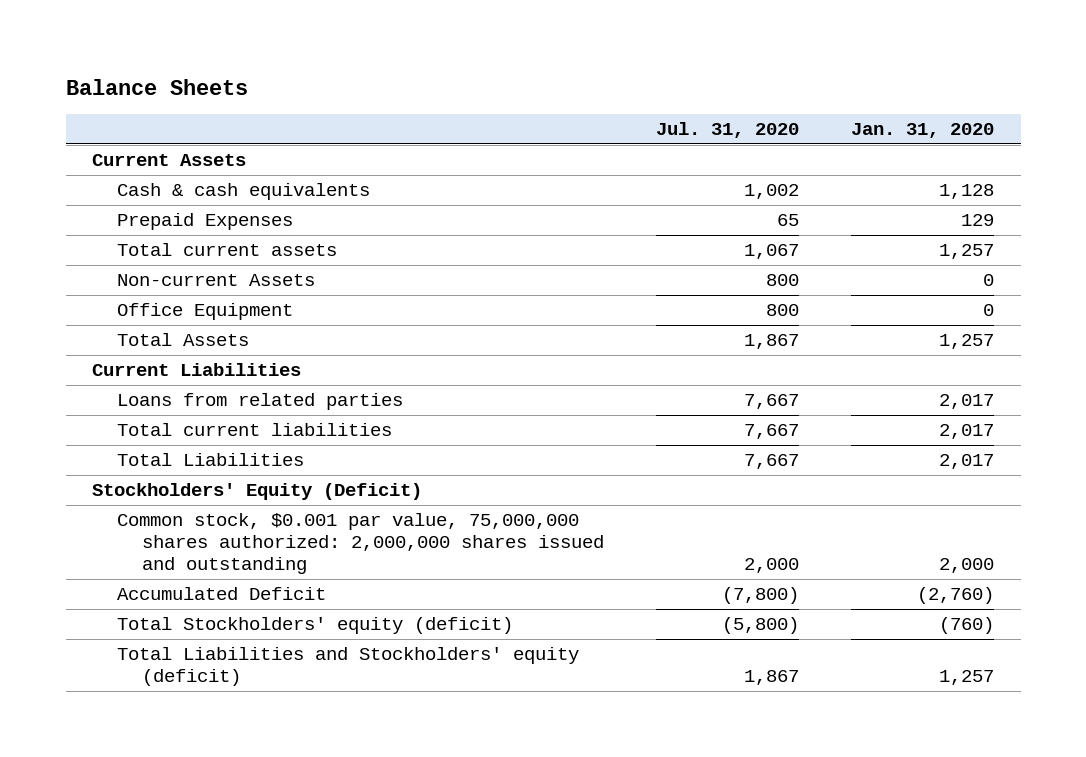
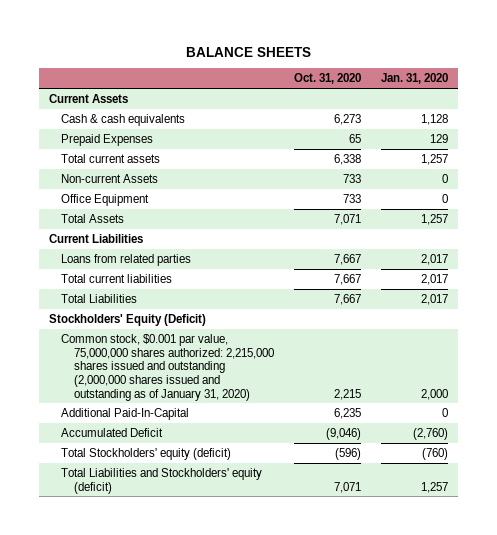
- Balance Sheets
+ BALANCE SHEETS
- | Jul. 31, 2020 | Jan. 31, 2020
+ | Oct. 31, 2020 | Jan. 31, 2020
- Common stock, $0.001 par value, 75,000,000 shares authorized: 2,000,000 shares issued and outstanding | 2,000 | 2,000
+ Common stock, $0.001 par value, 75,000,000 shares authorized: 2,215,000 shares issued and outstanding (2,000,000 shares issued and outstanding as of January 31, 2020) | 2,215 | 2,000
+ Additional Paid-In-Capital | 6,235 | 0

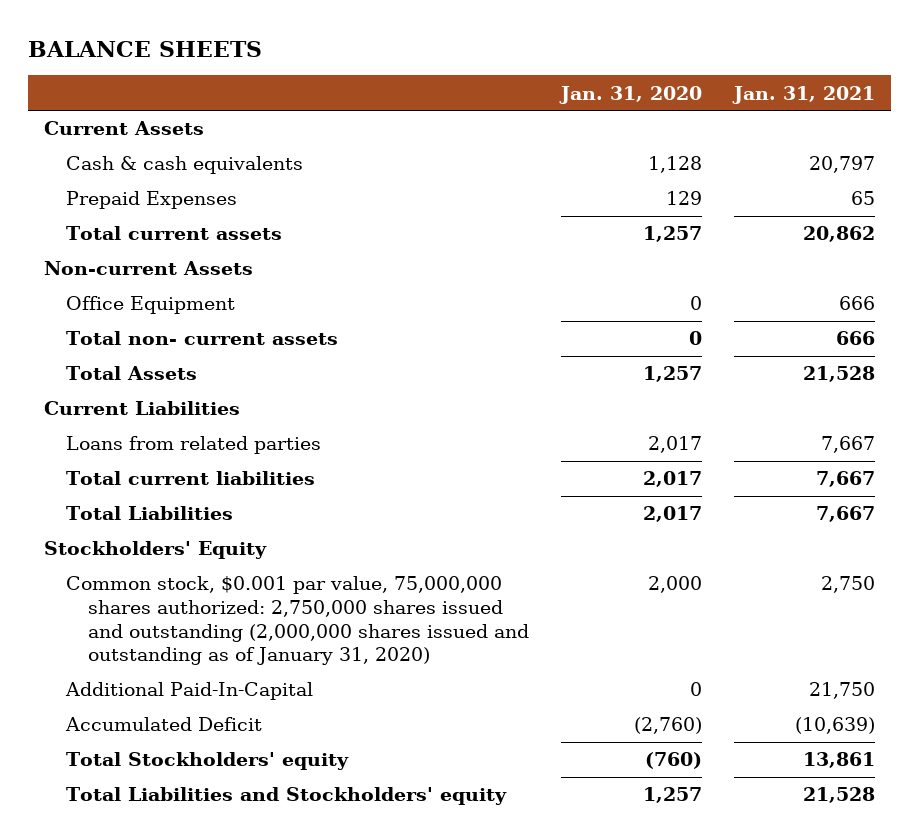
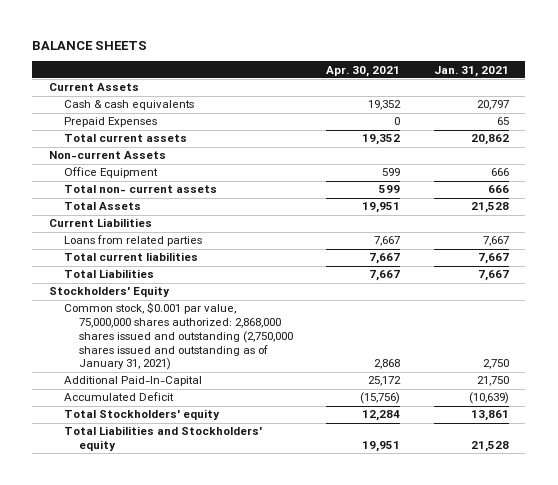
- | Jan. 31, 2020 | Jan. 31, 2021
+ | Apr. 30, 2021 | Jan. 31, 2021
- Common stock, $0.001 par value, 75,000,000 shares authorized: 2,750,000 shares issued and outstanding (2,000,000 shares issued and outstanding as of January 31, 2020) | 2,000 | 2,750
+ Common stock, $0.001 par value, 75,000,000 shares authorized: 2,868,000 shares issued and outstanding (2,750,000 shares issued and outstanding as of January 31, 2021) | 2,868 | 2,750

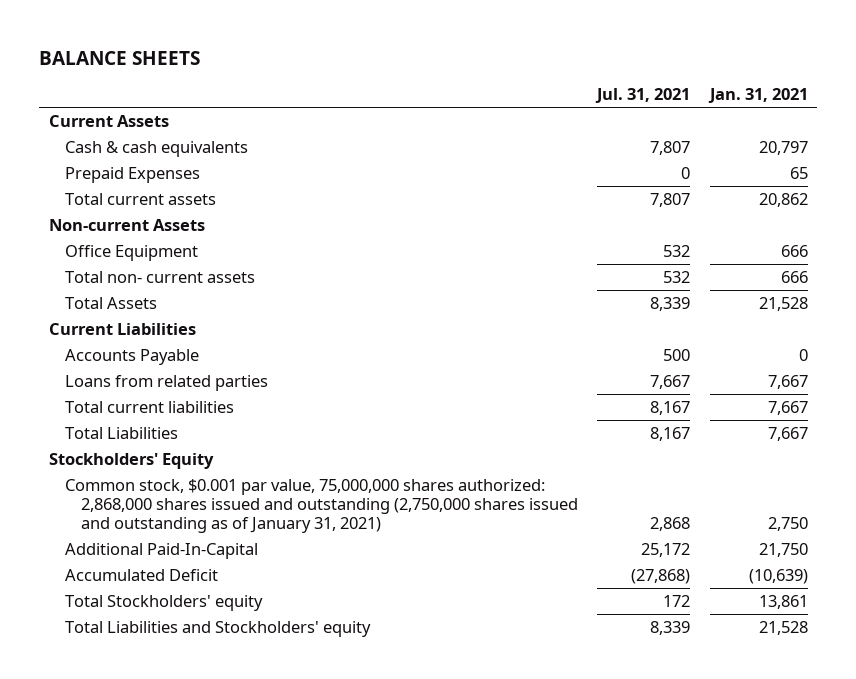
- | Apr. 30, 2021 | Jan. 31, 2021
+ | Jul. 31, 2021 | Jan. 31, 2021
+ Accounts Payable | 500 | 0

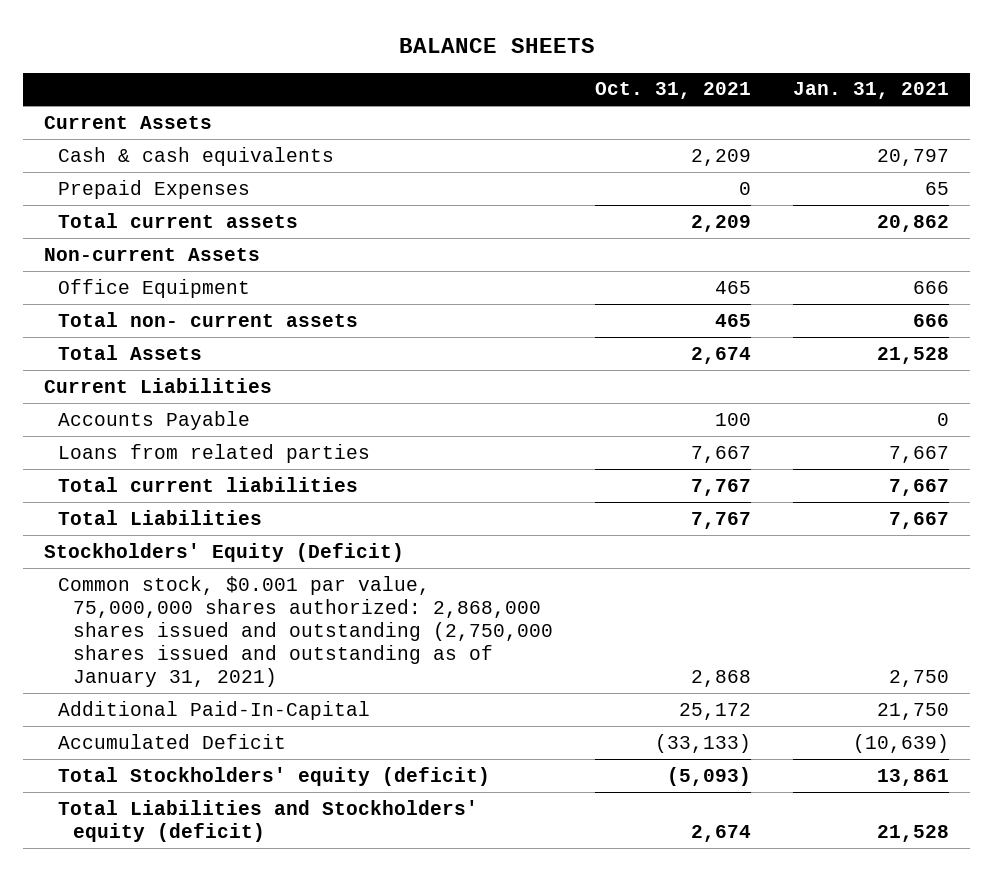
- | Jul. 31, 2021 | Jan. 31, 2021
+ | Oct. 31, 2021 | Jan. 31, 2021
- Stockholders' Equity
+ Stockholders' Equity (Deficit)
- Total Stockholders' equity | 172 | 13,861
- Total Liabilities and Stockholders' equity | 8,339 | 21,528
+ Total Stockholders' equity (deficit) | (5,093) | 13,861
+ Total Liabilities and Stockholders' equity (deficit) | 2,674 | 21,528

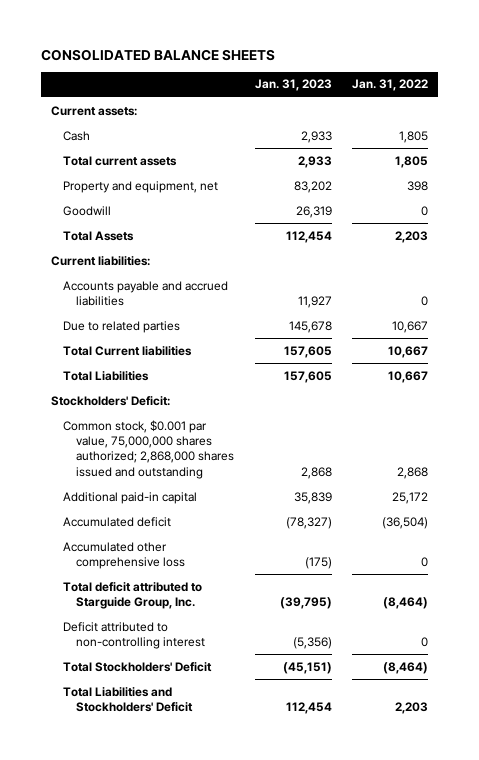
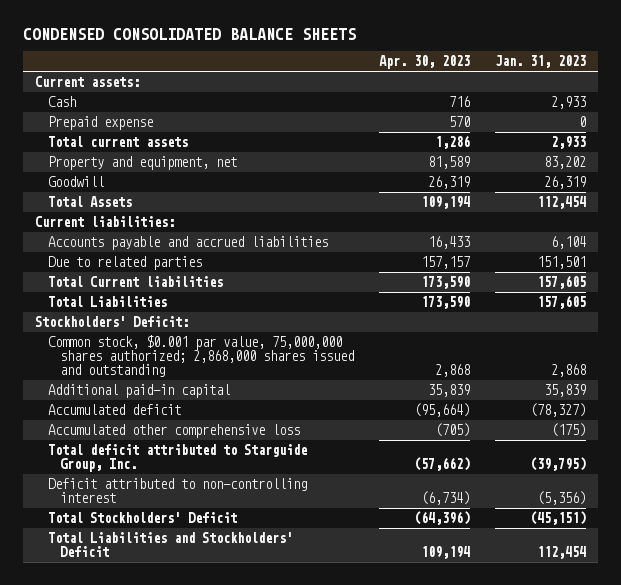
- CONSOLIDATED BALANCE SHEETS
+ CONDENSED CONSOLIDATED BALANCE SHEETS
- | Jan. 31, 2023 | Jan. 31, 2022
+ | Apr. 30, 2023 | Jan. 31, 2023
+ Prepaid expense | 570 | 0
- Accounts payable and accrued liabilities | 11,927 | 0
- Due to related parties | 145,678 | 10,667
+ Accounts payable and accrued liabilities | 16,433 | 6,104
+ Due to related parties | 157,157 | 151,501

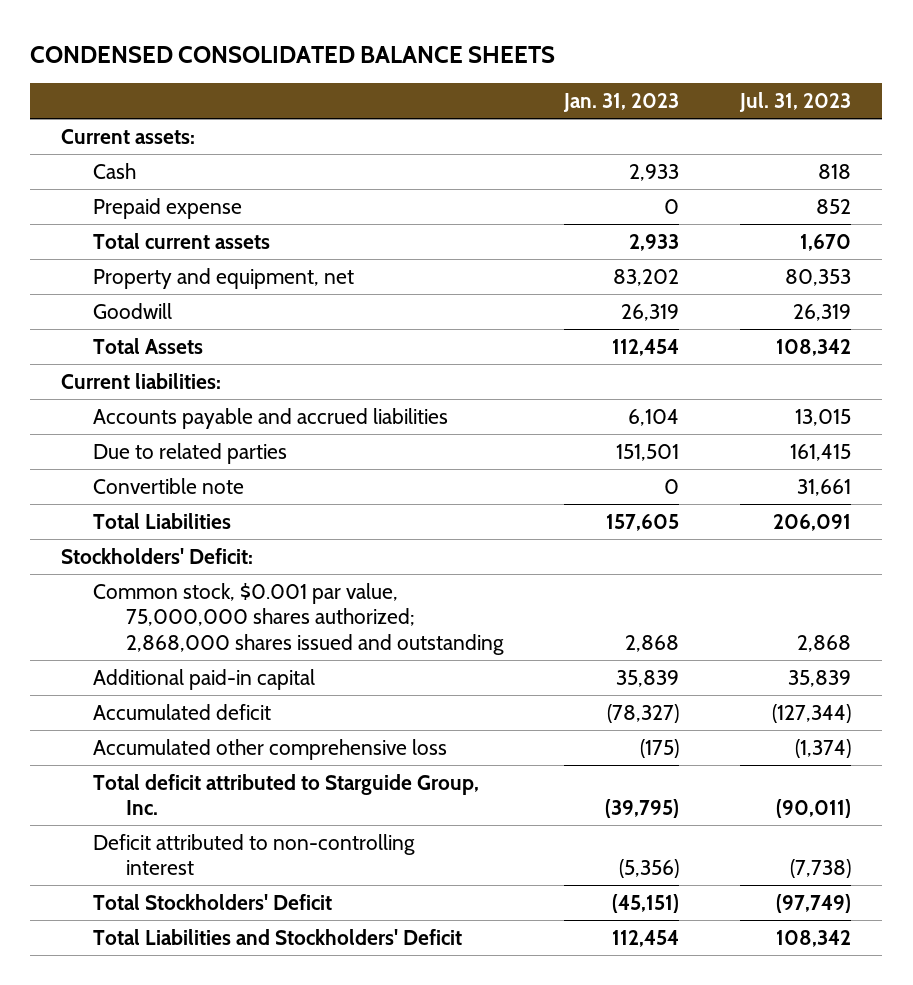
- | Apr. 30, 2023 | Jan. 31, 2023
+ | Jan. 31, 2023 | Jul. 31, 2023
- Total Current liabilities | 173,590 | 157,605
+ Convertible note | 0 | 31,661

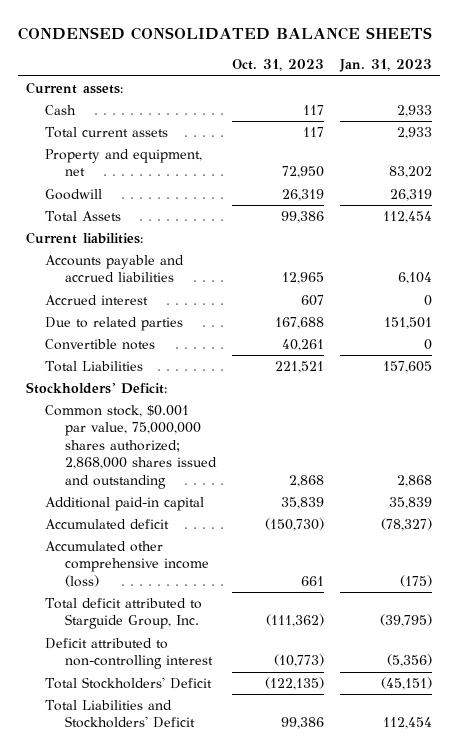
- | Jan. 31, 2023 | Jul. 31, 2023
+ | Oct. 31, 2023 | Jan. 31, 2023
- Prepaid expense | 0 | 852
+ Accrued interest | 607 | 0
- Convertible note | 0 | 31,661
+ Convertible notes | 40,261 | 0
- Accumulated other comprehensive loss | (175) | (1,374)
+ Accumulated other comprehensive income (loss) | 661 | (175)

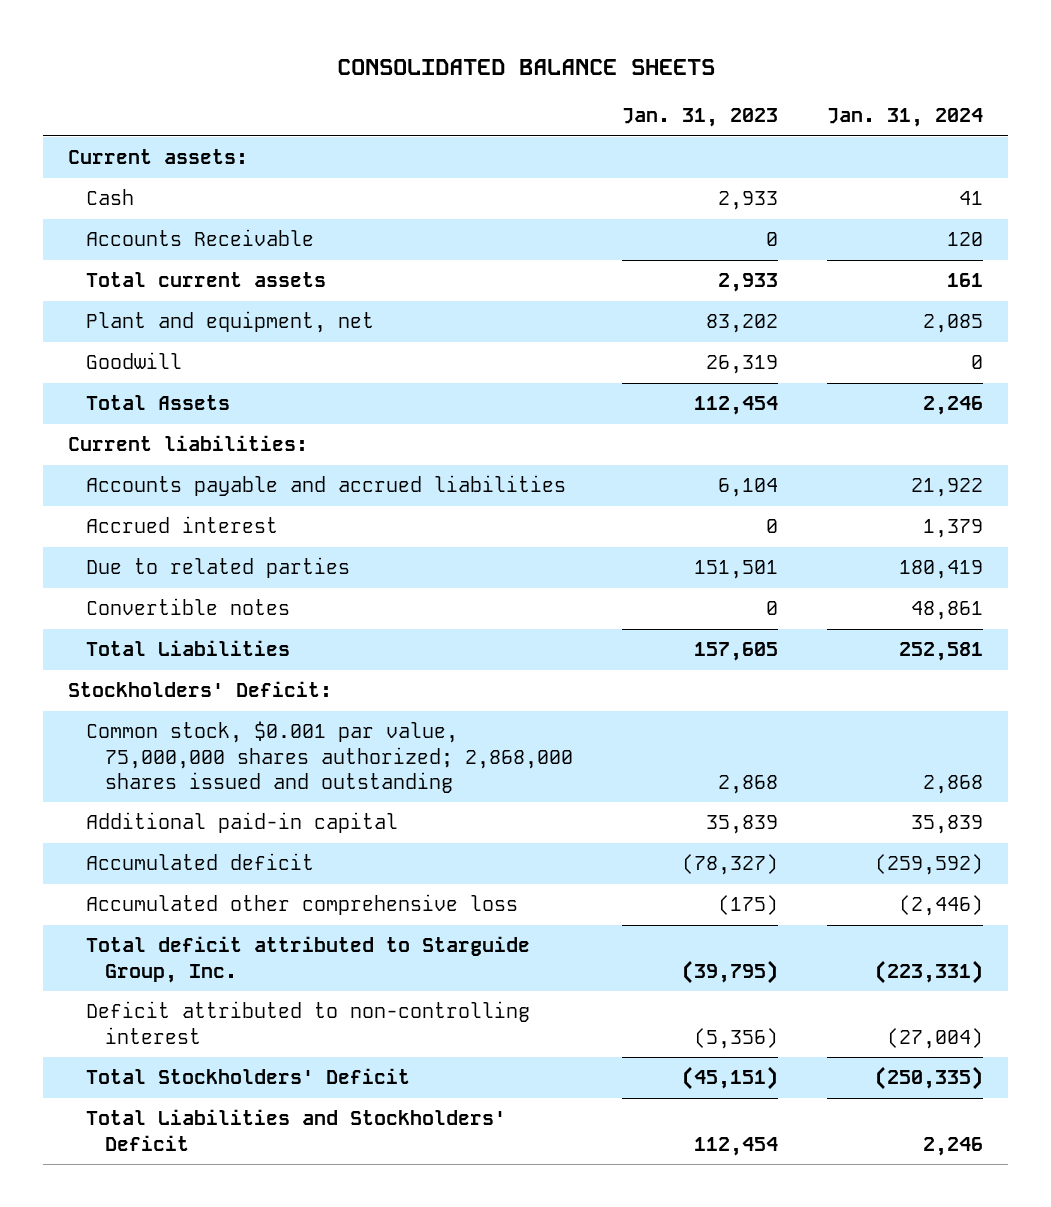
- CONDENSED CONSOLIDATED BALANCE SHEETS
+ CONSOLIDATED BALANCE SHEETS
- | Oct. 31, 2023 | Jan. 31, 2023
+ | Jan. 31, 2023 | Jan. 31, 2024
+ Accounts Receivable | 0 | 120
- Property and equipment, net | 72,950 | 83,202
+ Plant and equipment, net | 83,202 | 2,085
- Accumulated other comprehensive income (loss) | 661 | (175)
+ Accumulated other comprehensive loss | (175) | (2,446)

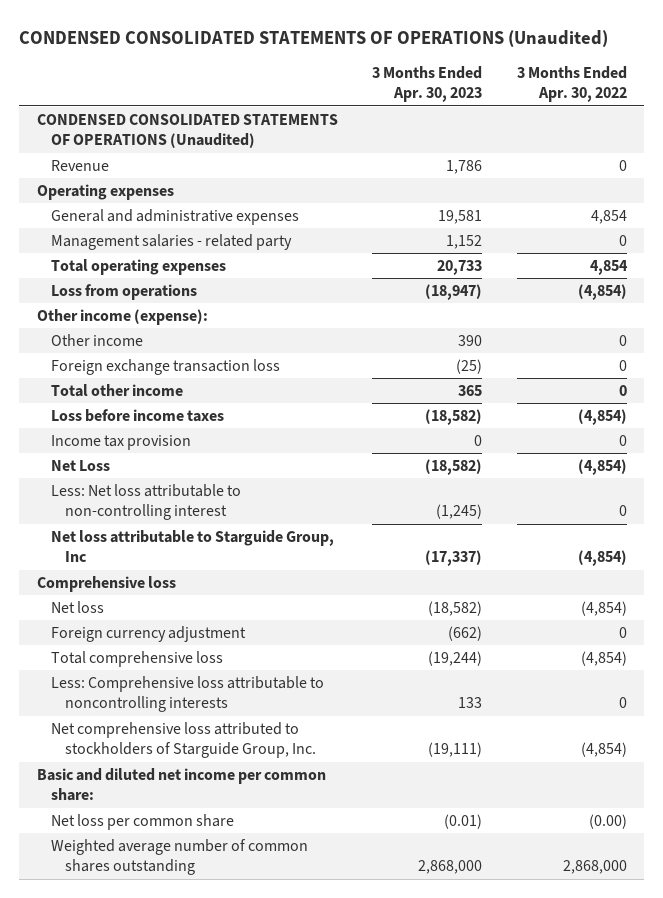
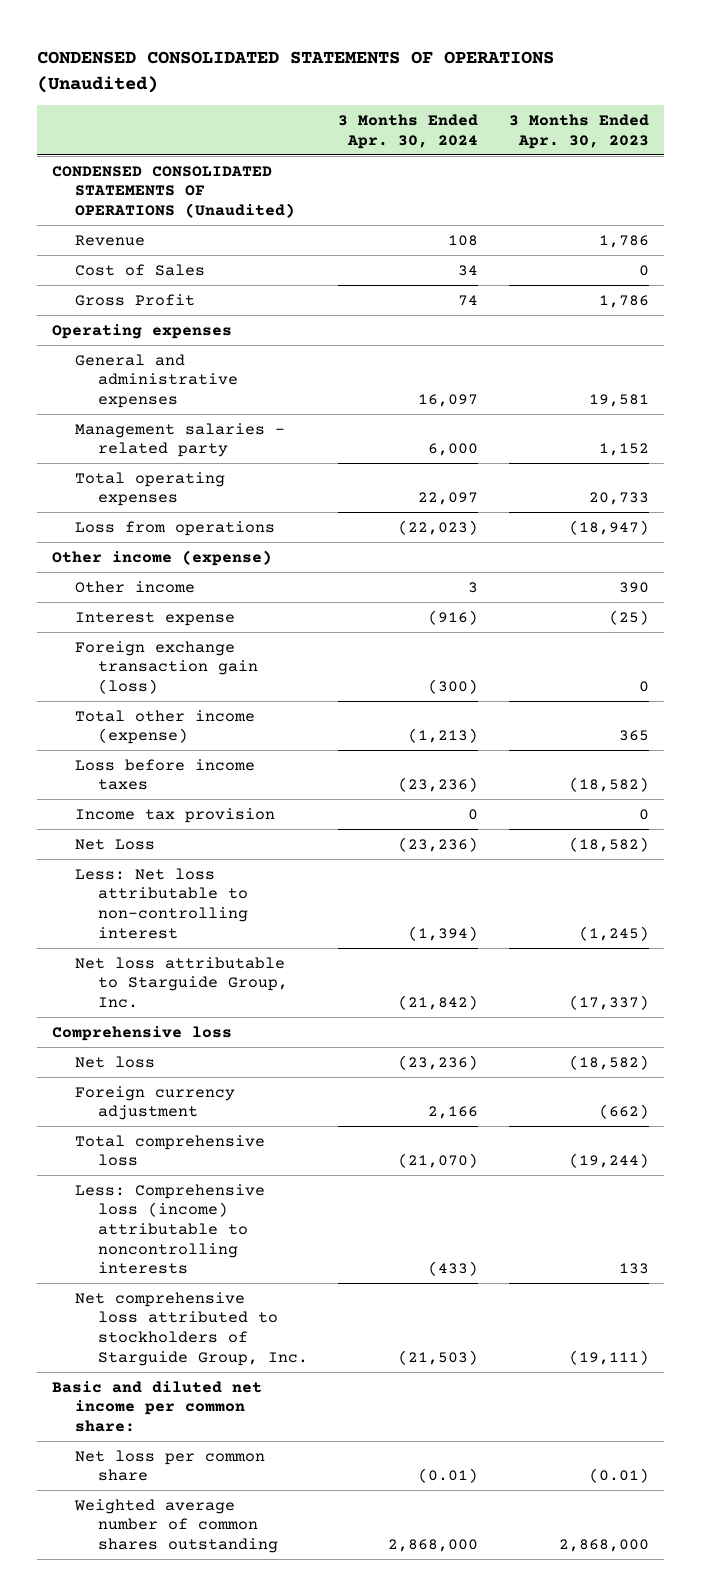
- | 3 Months Ended Apr. 30, 2023 | 3 Months Ended Apr. 30, 2022
+ | 3 Months Ended Apr. 30, 2024 | 3 Months Ended Apr. 30, 2023
+ Cost of Sales | 34 | 0
+ Gross Profit | 74 | 1,786
- Other income (expense):
+ Other income (expense)
- Foreign exchange transaction loss | (25) | 0
- Total other income | 365 | 0
+ Interest expense | (916) | (25)
+ Foreign exchange transaction gain (loss) | (300) | 0
+ Total other income (expense) | (1,213) | 365
- Net loss attributable to Starguide Group, Inc | (17,337) | (4,854)
+ Net loss attributable to Starguide Group, Inc. | (21,842) | (17,337)
- Less: Comprehensive loss attributable to noncontrolling interests | 133 | 0
+ Less: Comprehensive loss (income) attributable to noncontrolling interests | (433) | 133

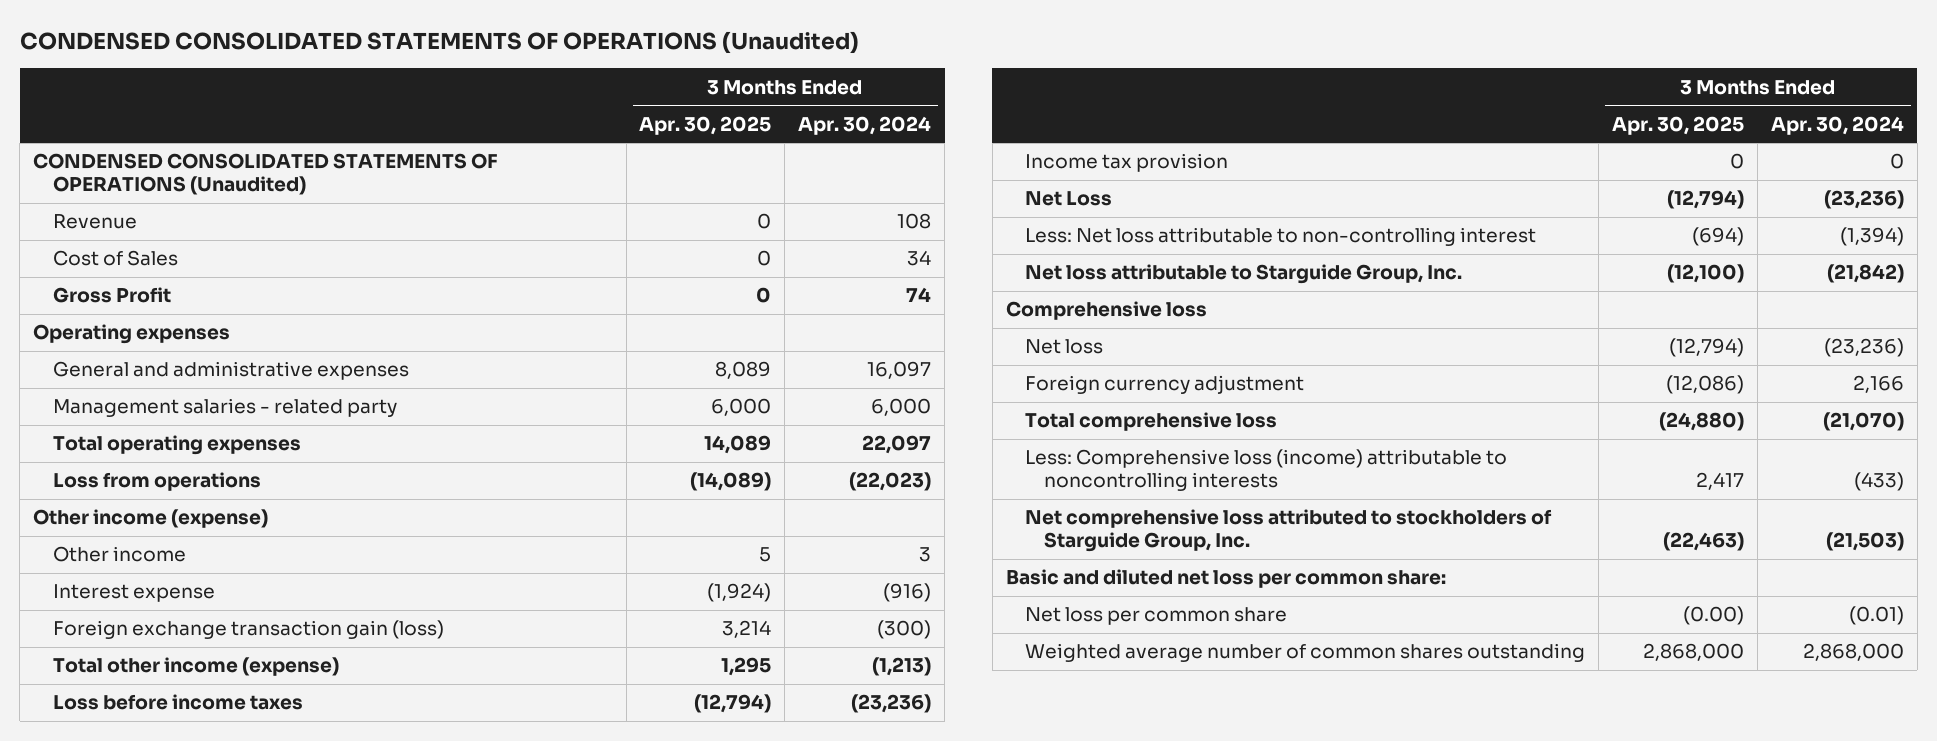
- | 3 Months Ended Apr. 30, 2024 | 3 Months Ended Apr. 30, 2023
+ | 3 Months Ended Apr. 30, 2025 | 3 Months Ended Apr. 30, 2024
- Basic and diluted net income per common share:
+ Basic and diluted net loss per common share:

